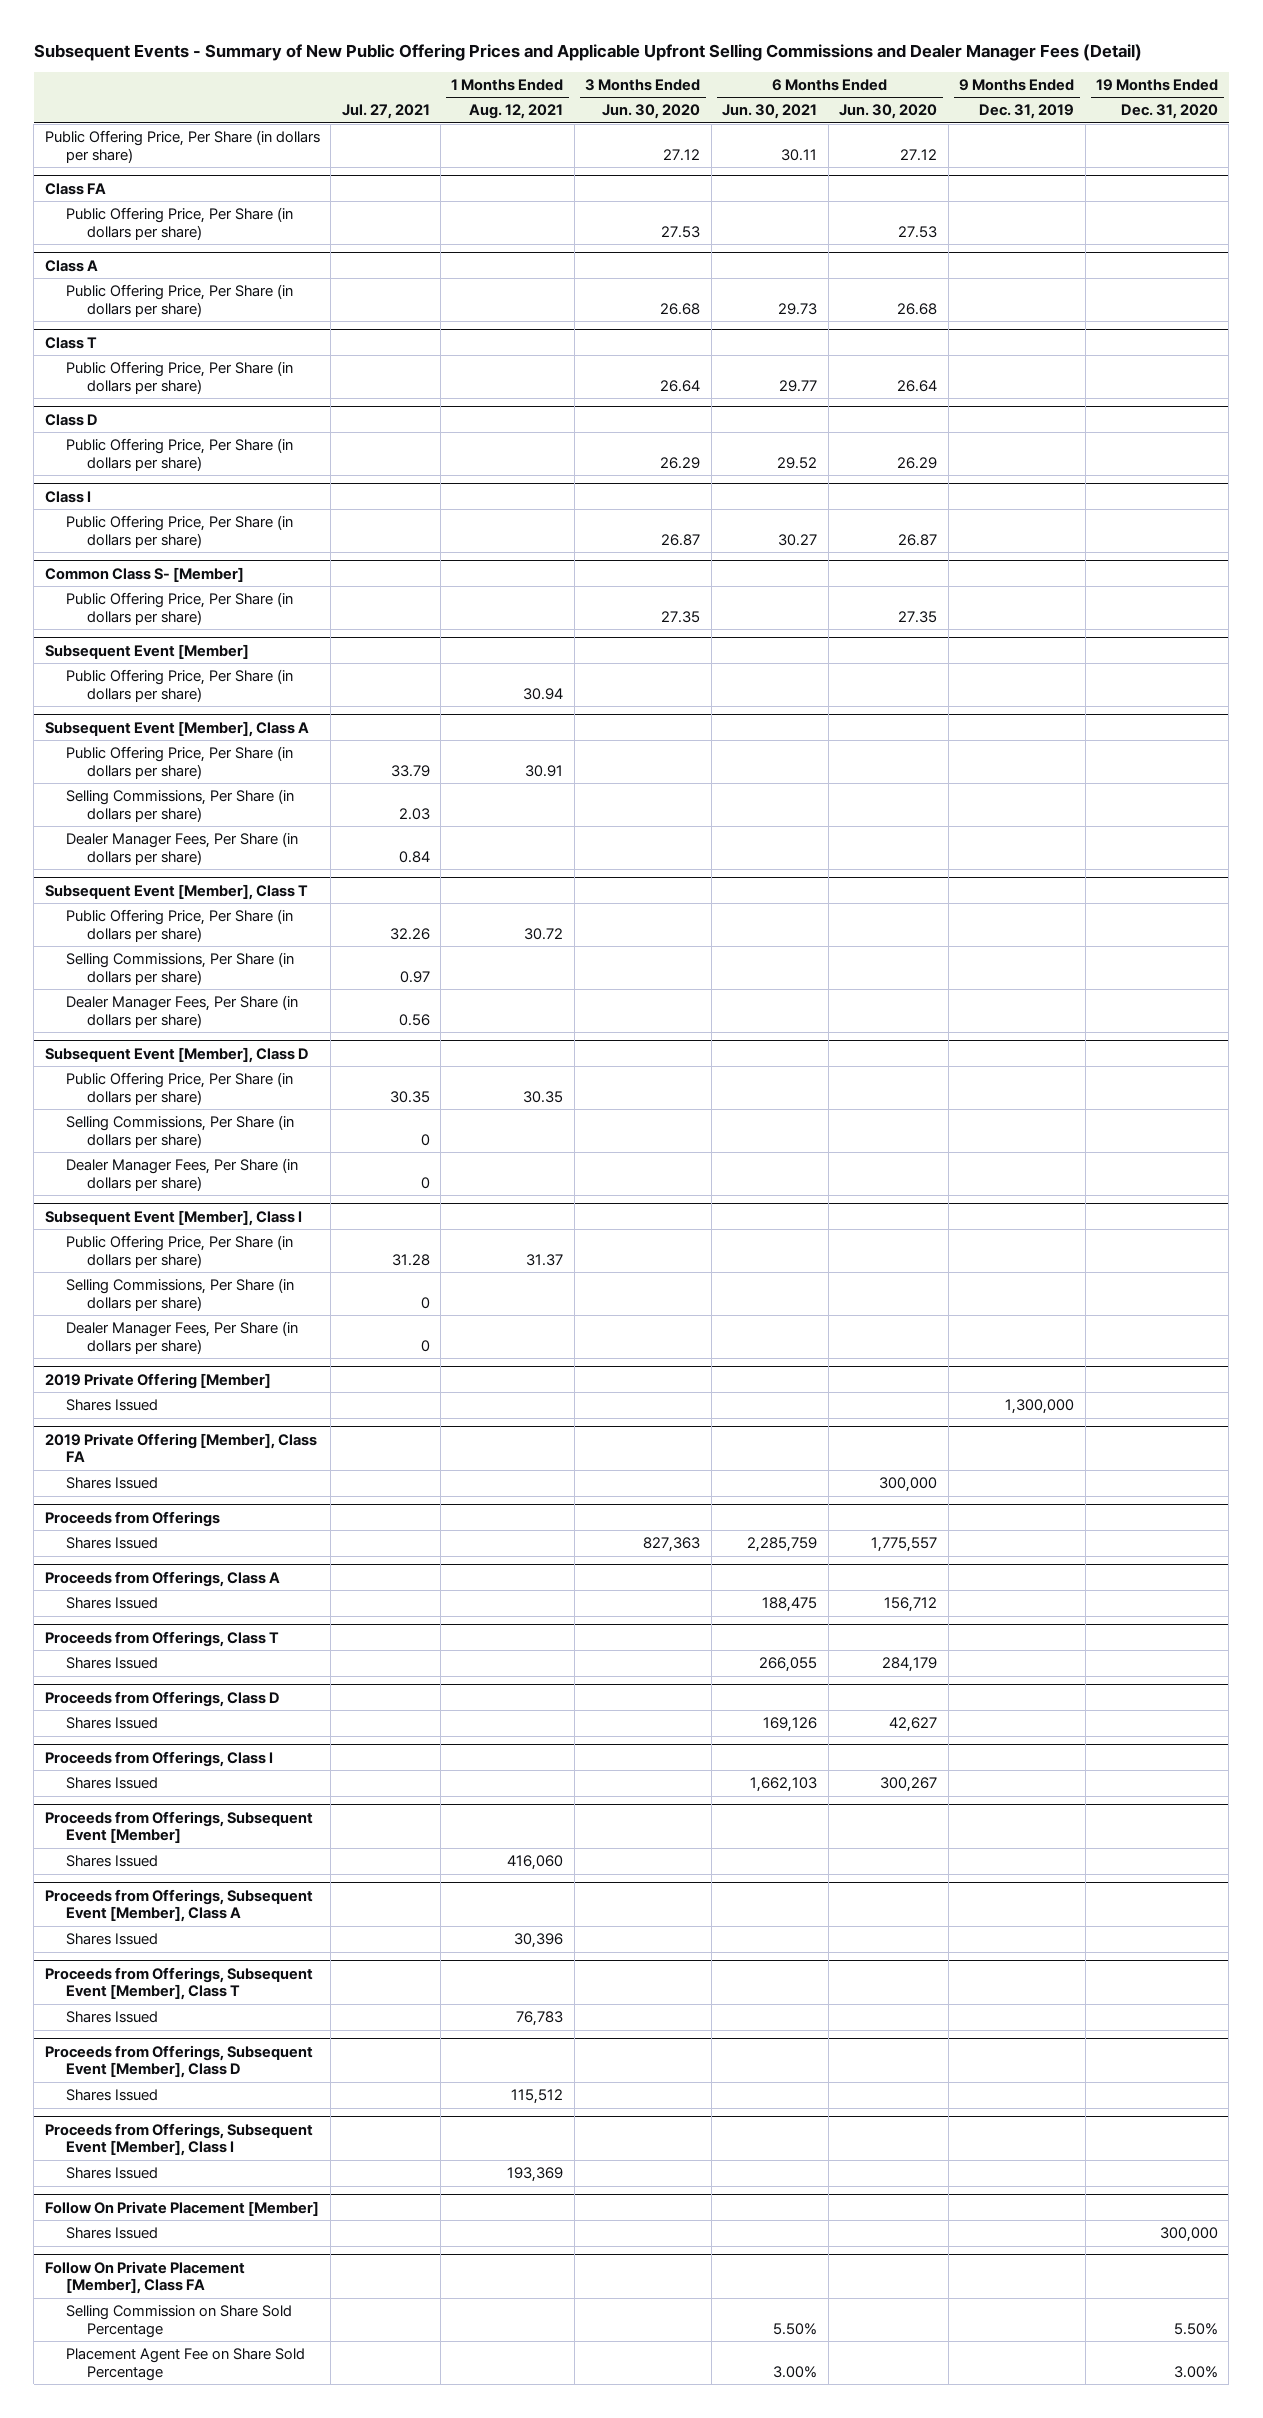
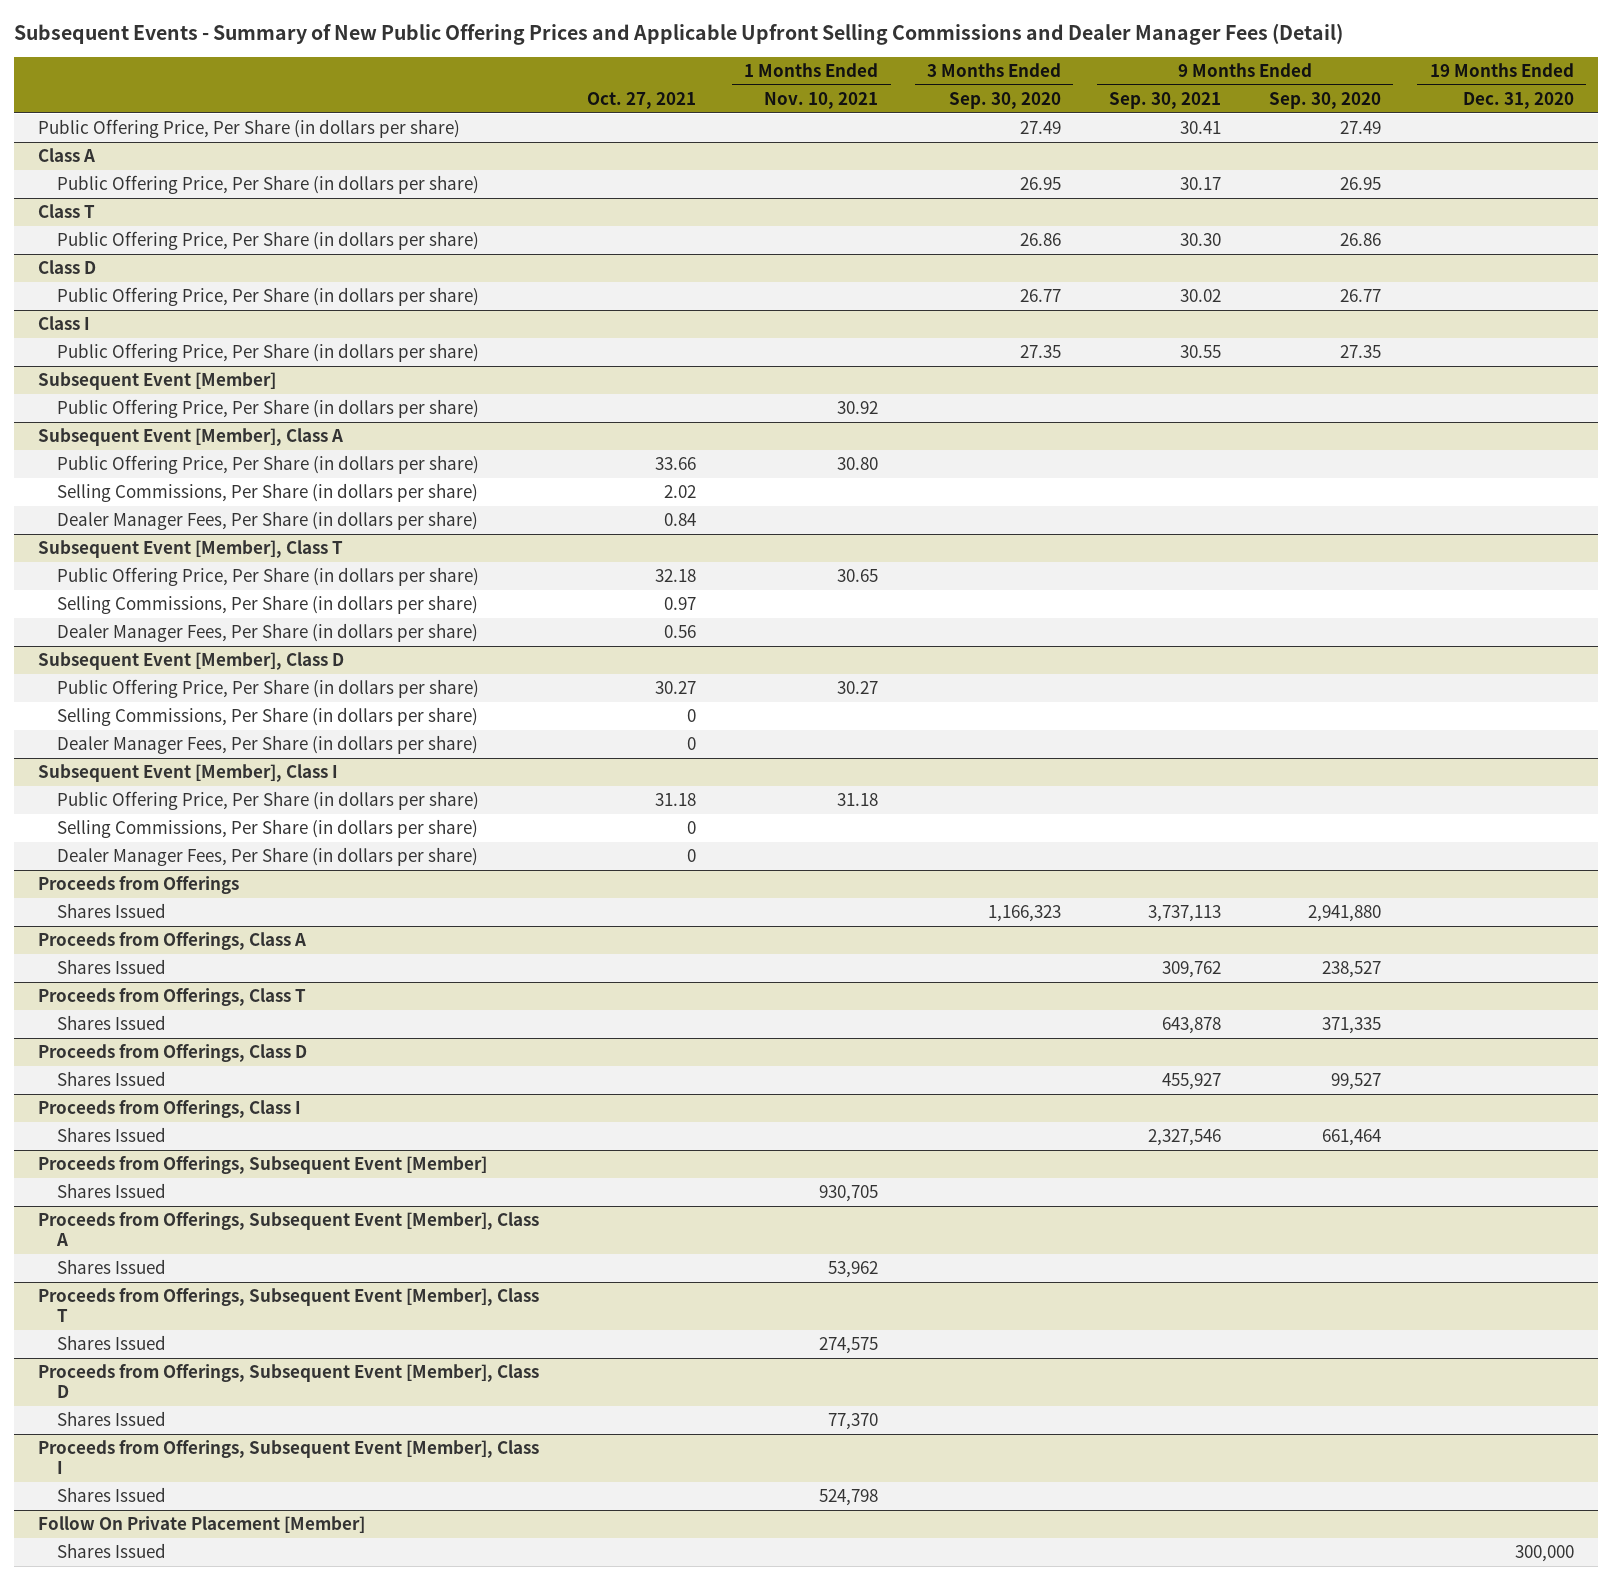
- | Jul. 27, 2021 | 1 Months Ended Aug. 12, 2021 | 3 Months Ended Jun. 30, 2020 | 6 Months Ended Jun. 30, 2021 | 6 Months Ended Jun. 30, 2020 | 9 Months Ended Dec. 31, 2019 | 19 Months Ended Dec. 31, 2020
+ | Oct. 27, 2021 | 1 Months Ended Nov. 10, 2021 | 3 Months Ended Sep. 30, 2020 | 9 Months Ended Sep. 30, 2021 | 9 Months Ended Sep. 30, 2020 | 19 Months Ended Dec. 31, 2020
- Class FA
- Public Offering Price, Per Share (in dollars per share) | | | 27.53 | | 27.53 | |
- Common Class S- [Member]
- Public Offering Price, Per Share (in dollars per share) | | | 27.35 | | 27.35 | |
- 2019 Private Offering [Member]
- Shares Issued | | | | | | 1,300,000 |
- 2019 Private Offering [Member], Class FA
- Shares Issued | | | | | 300,000 | |
- Follow On Private Placement [Member], Class FA
- Selling Commission on Share Sold Percentage | | | | 5.50% | | | 5.50%
- Placement Agent Fee on Share Sold Percentage | | | | 3.00% | | | 3.00%

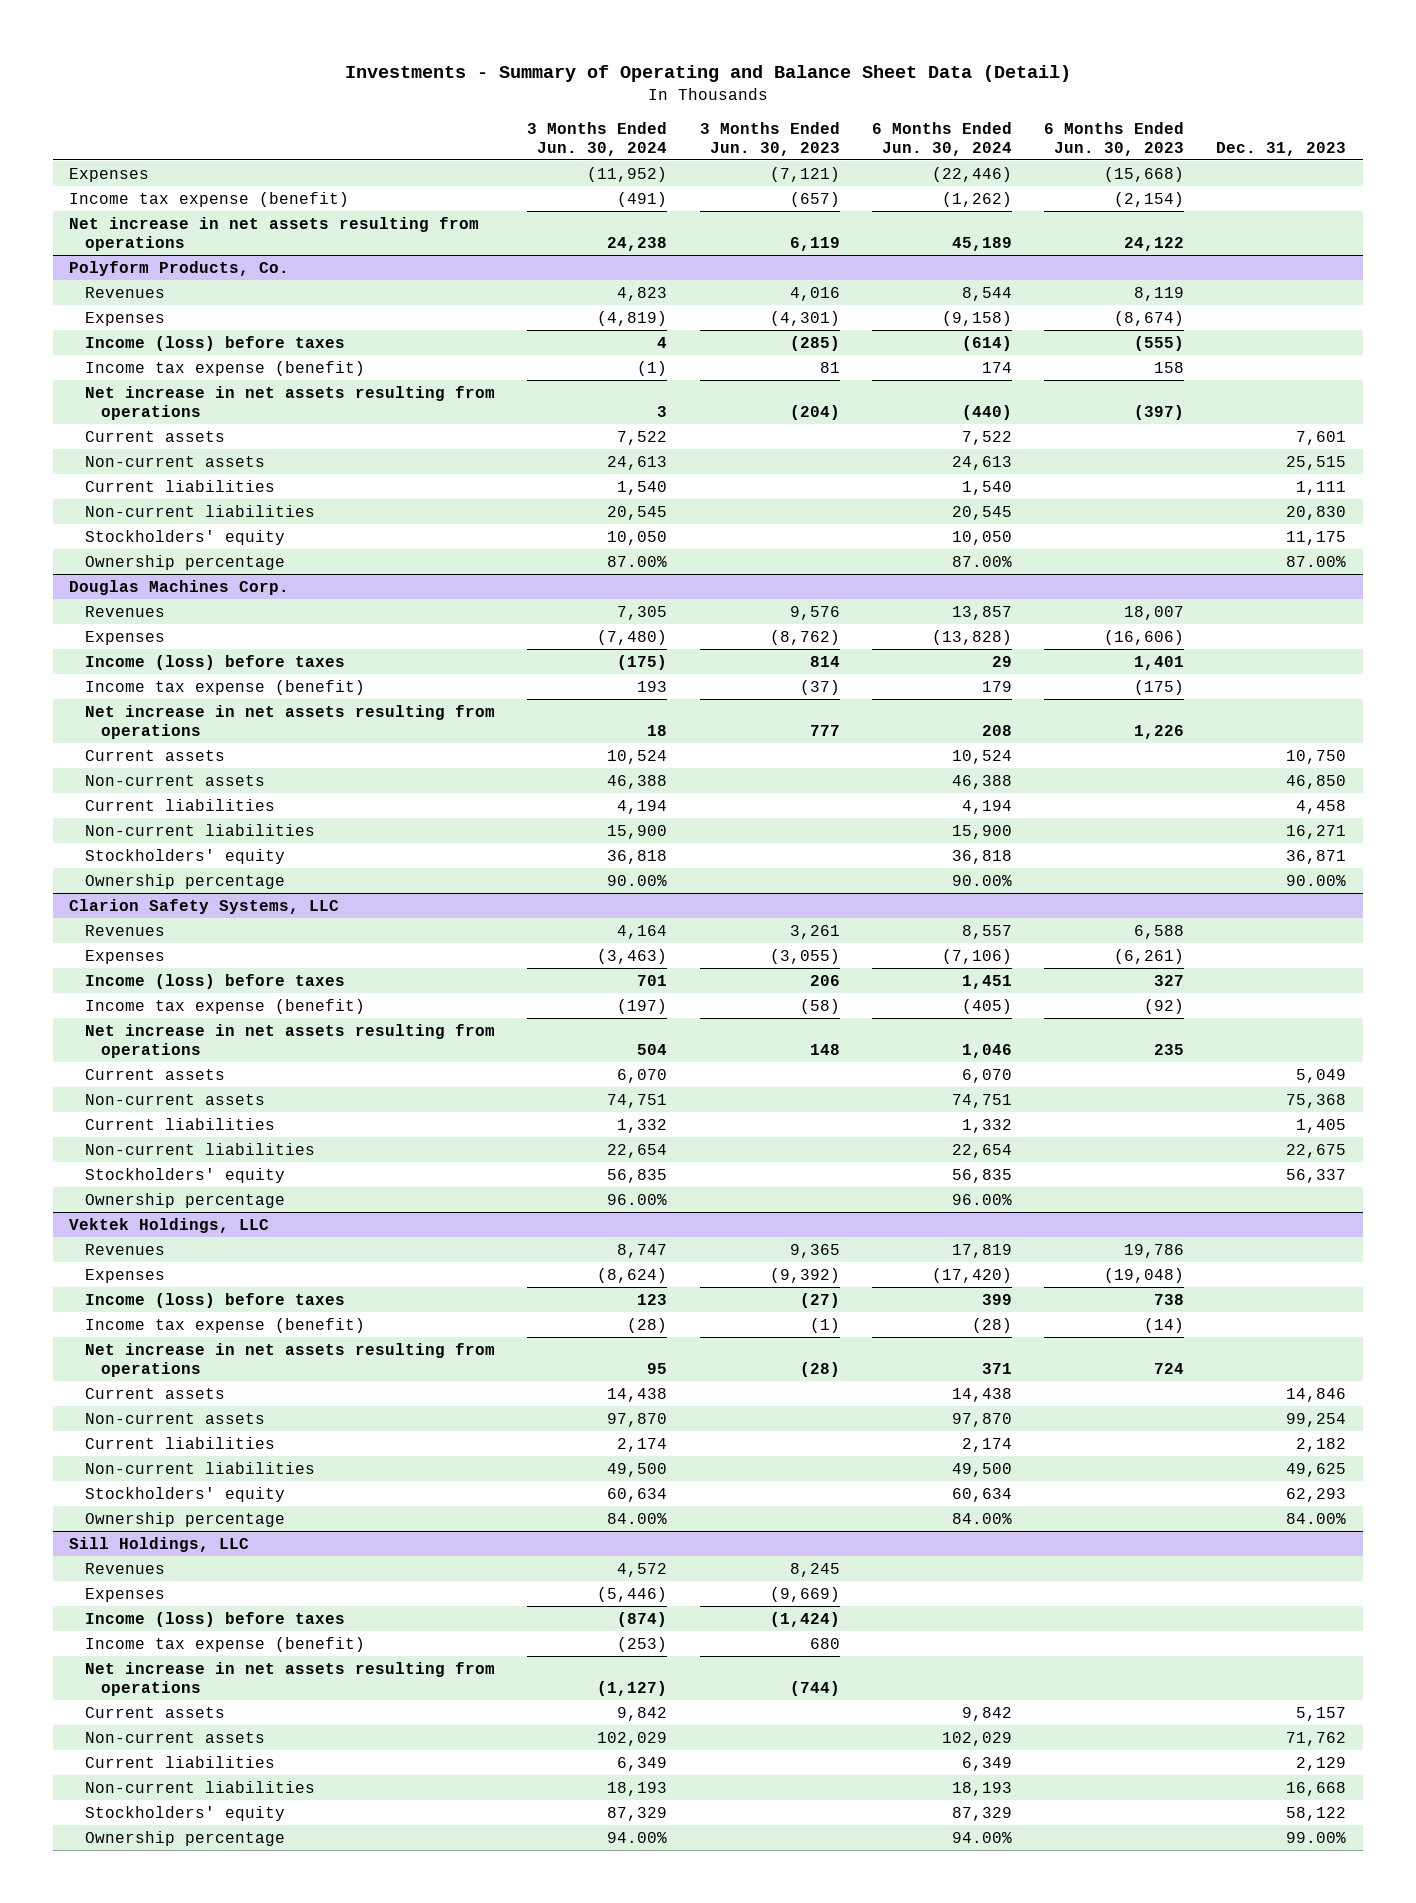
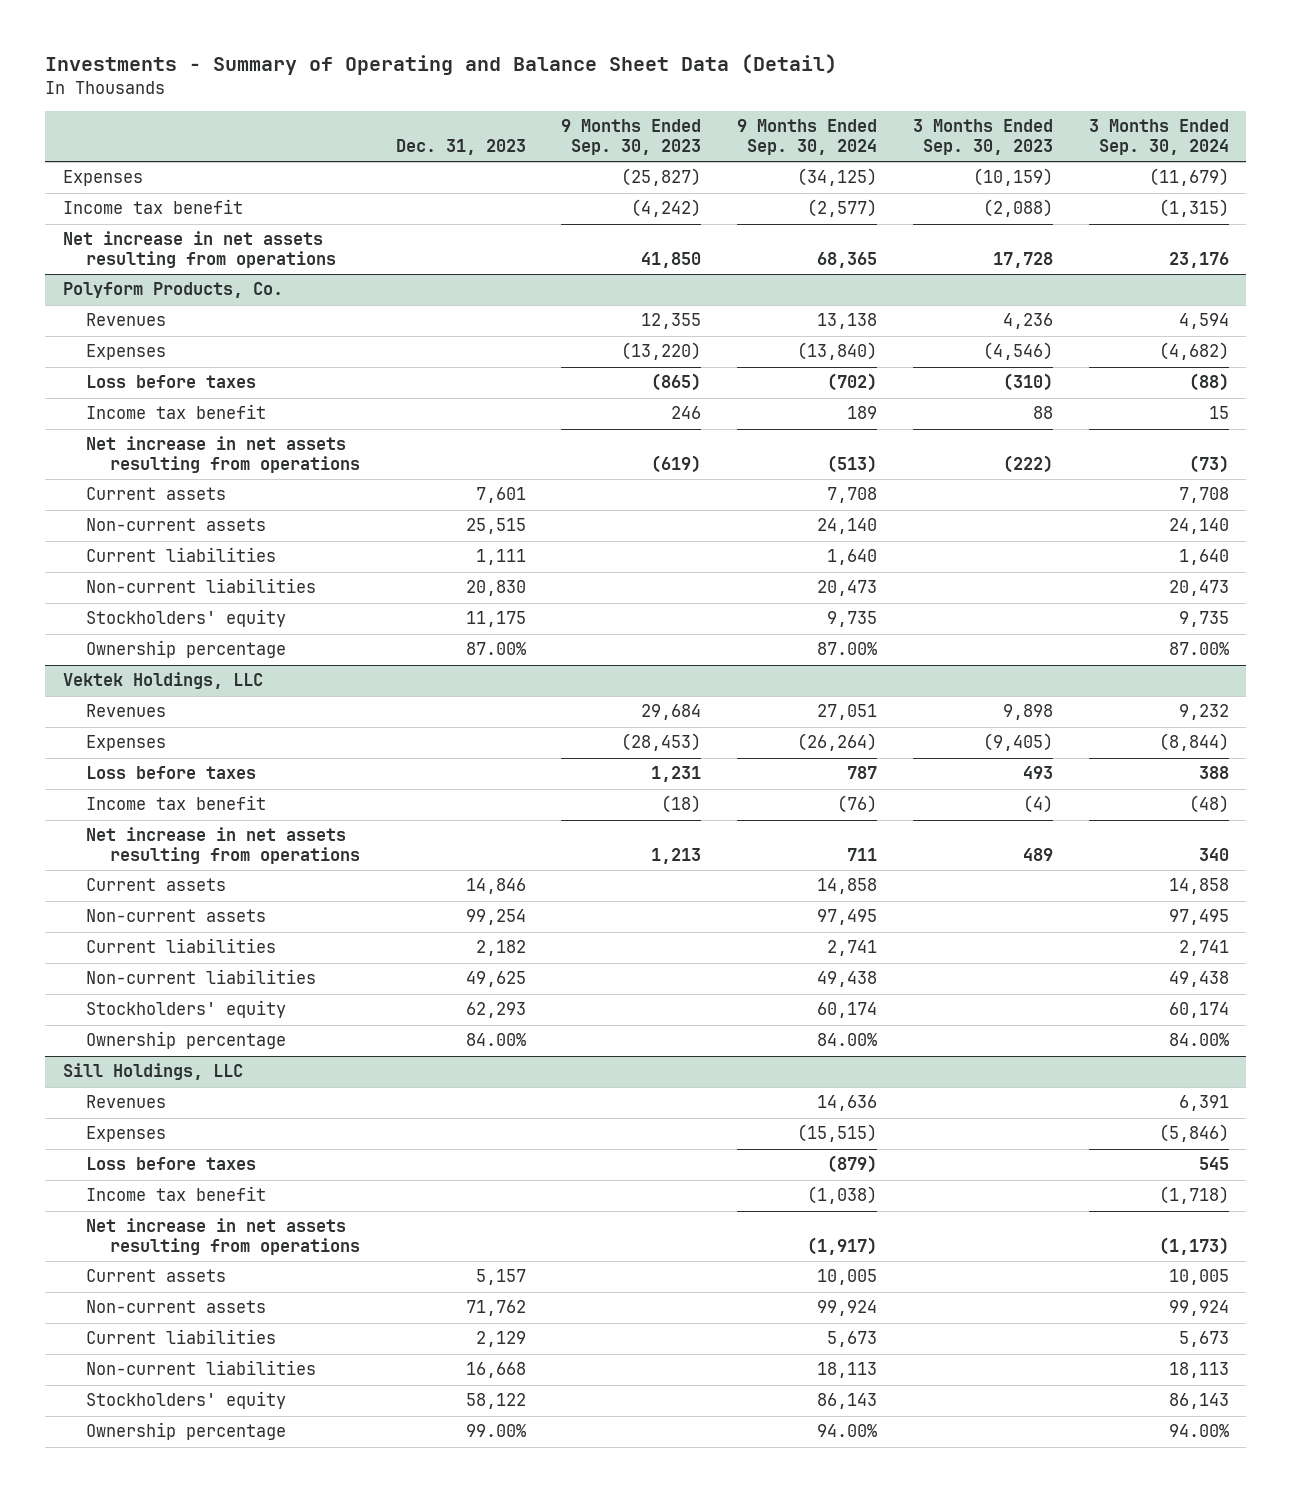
- | 3 Months Ended Jun. 30, 2024 | 3 Months Ended Jun. 30, 2023 | 6 Months Ended Jun. 30, 2024 | 6 Months Ended Jun. 30, 2023 | Dec. 31, 2023
+ | Dec. 31, 2023 | 9 Months Ended Sep. 30, 2023 | 9 Months Ended Sep. 30, 2024 | 3 Months Ended Sep. 30, 2023 | 3 Months Ended Sep. 30, 2024
- Income tax expense (benefit) | (491) | (657) | (1,262) | (2,154) |
+ Income tax benefit | | (4,242) | (2,577) | (2,088) | (1,315)
@ Polyform Products, Co.
- Income (loss) before taxes | 4 | (285) | (614) | (555) |
- Income tax expense (benefit) | (1) | 81 | 174 | 158 |
+ Loss before taxes | | (865) | (702) | (310) | (88)
+ Income tax benefit | | 246 | 189 | 88 | 15
- Douglas Machines Corp.
- Revenues | 7,305 | 9,576 | 13,857 | 18,007 |
- Expenses | (7,480) | (8,762) | (13,828) | (16,606) |
- Income (loss) before taxes | (175) | 814 | 29 | 1,401 |
- Income tax expense (benefit) | 193 | (37) | 179 | (175) |
- Net increase in net assets resulting from operations | 18 | 777 | 208 | 1,226 |
- Current assets | 10,524 | | 10,524 | | 10,750
- Non-current assets | 46,388 | | 46,388 | | 46,850
- Current liabilities | 4,194 | | 4,194 | | 4,458
- Non-current liabilities | 15,900 | | 15,900 | | 16,271
- Stockholders' equity | 36,818 | | 36,818 | | 36,871
- Ownership percentage | 90.00% | | 90.00% | | 90.00%
- Clarion Safety Systems, LLC
- Revenues | 4,164 | 3,261 | 8,557 | 6,588 |
- Expenses | (3,463) | (3,055) | (7,106) | (6,261) |
- Income (loss) before taxes | 701 | 206 | 1,451 | 327 |
- Income tax expense (benefit) | (197) | (58) | (405) | (92) |
- Net increase in net assets resulting from operations | 504 | 148 | 1,046 | 235 |
- Current assets | 6,070 | | 6,070 | | 5,049
- Non-current assets | 74,751 | | 74,751 | | 75,368
- Current liabilities | 1,332 | | 1,332 | | 1,405
- Non-current liabilities | 22,654 | | 22,654 | | 22,675
- Stockholders' equity | 56,835 | | 56,835 | | 56,337
- Ownership percentage | 96.00% | | 96.00% | |
@ Vektek Holdings, LLC
- Income (loss) before taxes | 123 | (27) | 399 | 738 |
- Income tax expense (benefit) | (28) | (1) | (28) | (14) |
+ Loss before taxes | | 1,231 | 787 | 493 | 388
+ Income tax benefit | | (18) | (76) | (4) | (48)
@ Sill Holdings, LLC
- Income (loss) before taxes | (874) | (1,424) | | |
- Income tax expense (benefit) | (253) | 680 | | |
+ Loss before taxes | | | (879) | | 545
+ Income tax benefit | | | (1,038) | | (1,718)

